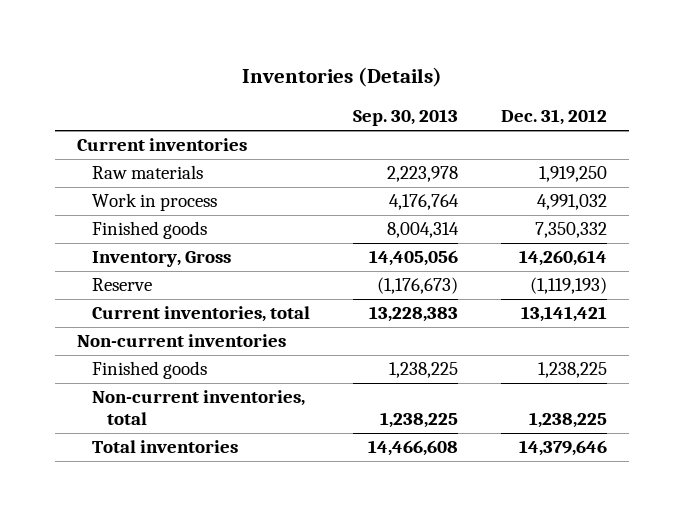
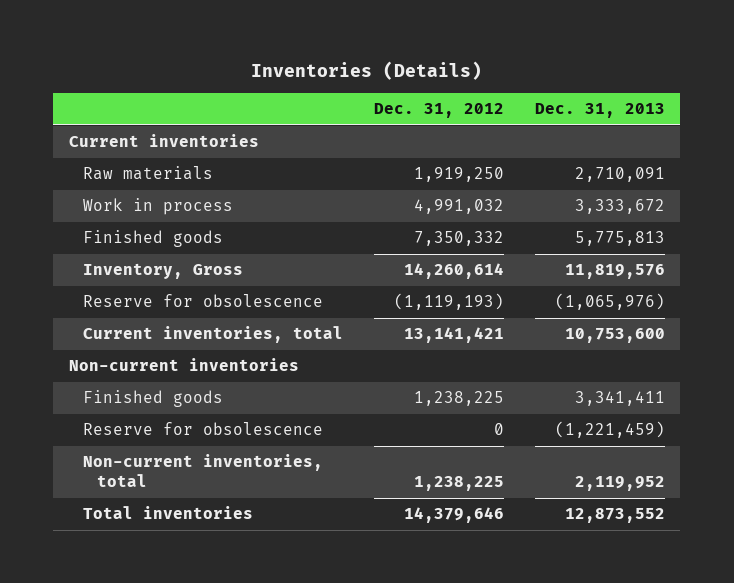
- | Sep. 30, 2013 | Dec. 31, 2012
+ | Dec. 31, 2012 | Dec. 31, 2013
- Reserve | (1,176,673) | (1,119,193)
+ Reserve for obsolescence | (1,119,193) | (1,065,976)
+ Reserve for obsolescence | 0 | (1,221,459)

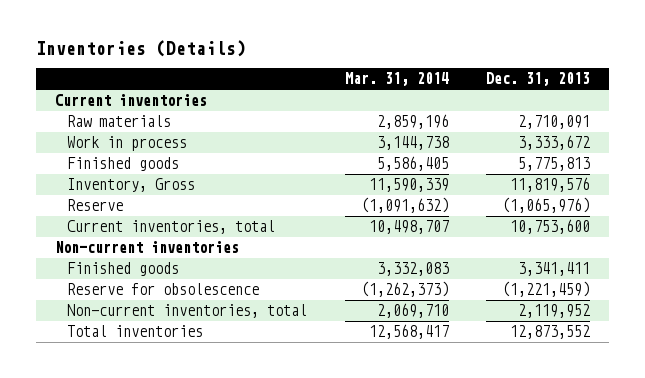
- | Dec. 31, 2012 | Dec. 31, 2013
+ | Mar. 31, 2014 | Dec. 31, 2013
- Reserve for obsolescence | (1,119,193) | (1,065,976)
+ Reserve | (1,091,632) | (1,065,976)

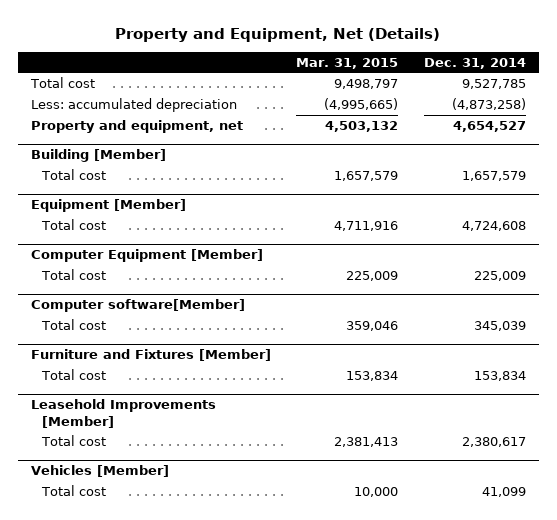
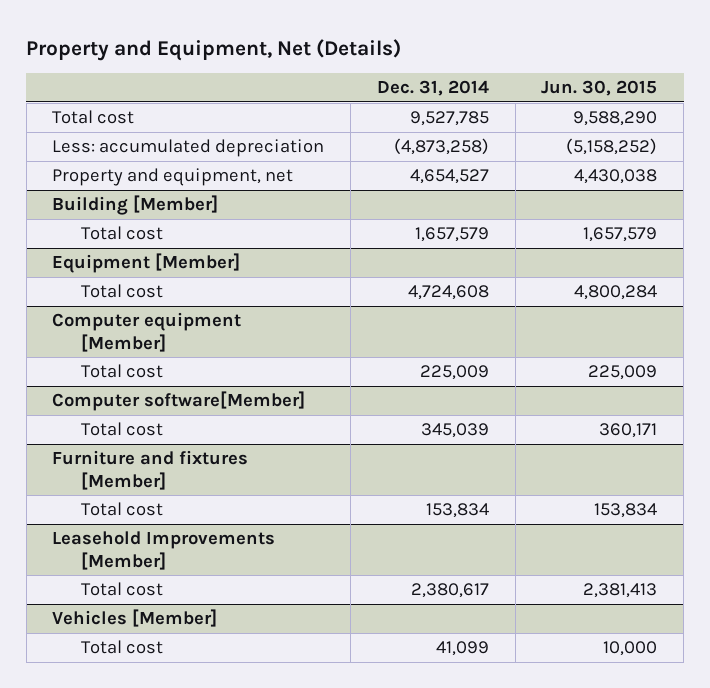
- | Mar. 31, 2015 | Dec. 31, 2014
+ | Dec. 31, 2014 | Jun. 30, 2015
- Computer Equipment [Member]
+ Computer equipment [Member]
- Furniture and Fixtures [Member]
+ Furniture and fixtures [Member]

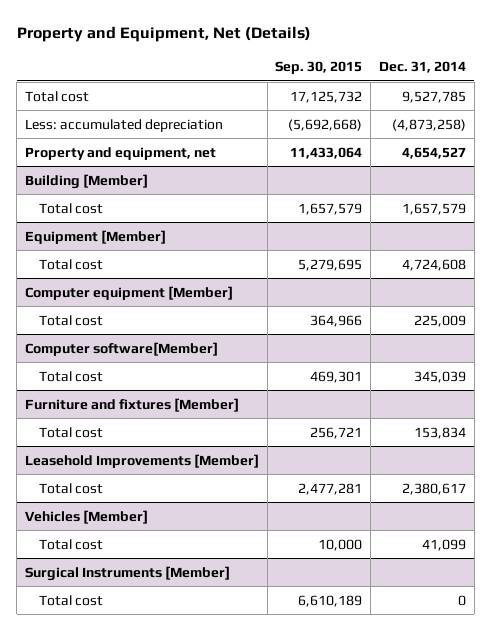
- | Dec. 31, 2014 | Jun. 30, 2015
+ | Sep. 30, 2015 | Dec. 31, 2014
+ Surgical Instruments [Member]
+ Total cost | 6,610,189 | 0

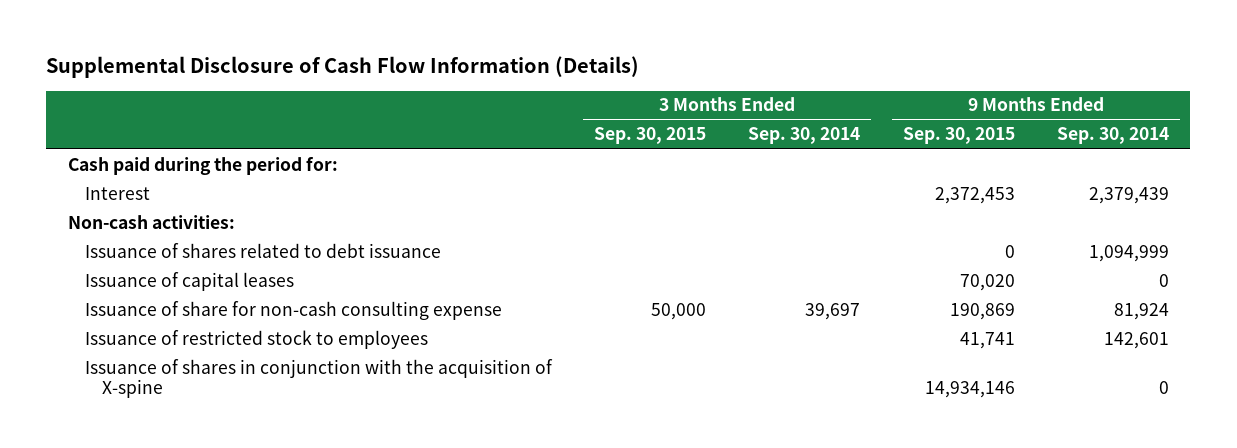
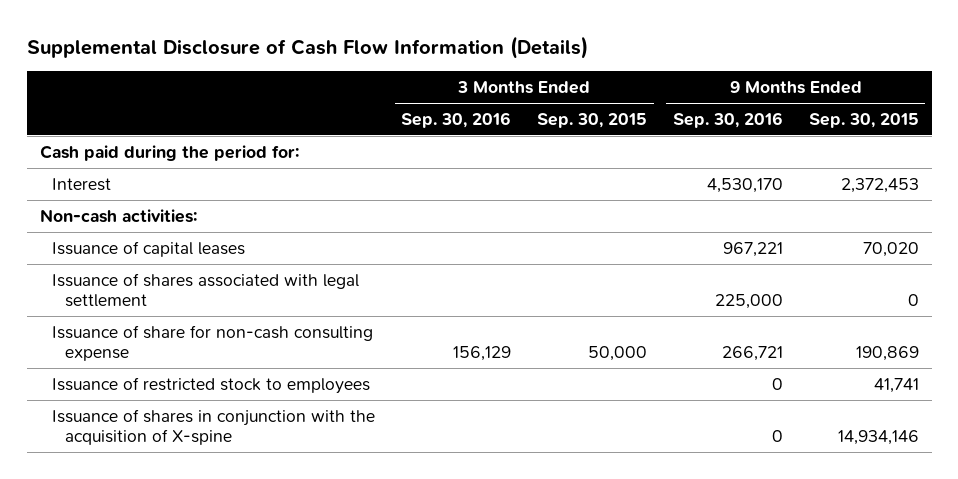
- | 3 Months Ended Sep. 30, 2015 | 3 Months Ended Sep. 30, 2014 | 9 Months Ended Sep. 30, 2015 | 9 Months Ended Sep. 30, 2014
+ | 3 Months Ended Sep. 30, 2016 | 3 Months Ended Sep. 30, 2015 | 9 Months Ended Sep. 30, 2016 | 9 Months Ended Sep. 30, 2015
- Issuance of shares related to debt issuance | | | 0 | 1,094,999
+ Issuance of shares associated with legal settlement | | | 225,000 | 0

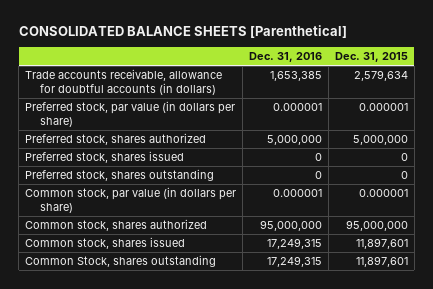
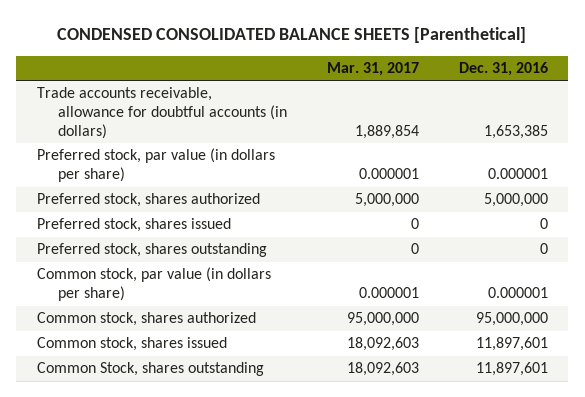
- CONSOLIDATED BALANCE SHEETS [Parenthetical]
+ CONDENSED CONSOLIDATED BALANCE SHEETS [Parenthetical]
- | Dec. 31, 2016 | Dec. 31, 2015
+ | Mar. 31, 2017 | Dec. 31, 2016
- Common stock, shares issued | 17,249,315 | 11,897,601
- Common Stock, shares outstanding | 17,249,315 | 11,897,601
+ Common stock, shares issued | 18,092,603 | 11,897,601
+ Common Stock, shares outstanding | 18,092,603 | 11,897,601

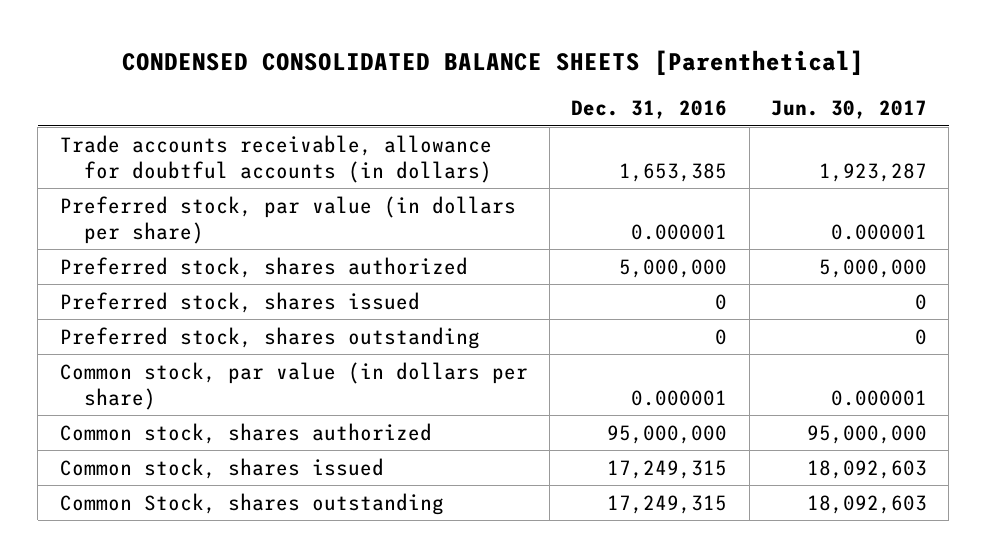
- | Mar. 31, 2017 | Dec. 31, 2016
+ | Dec. 31, 2016 | Jun. 30, 2017
- Common stock, shares issued | 18,092,603 | 11,897,601
- Common Stock, shares outstanding | 18,092,603 | 11,897,601
+ Common stock, shares issued | 17,249,315 | 18,092,603
+ Common Stock, shares outstanding | 17,249,315 | 18,092,603

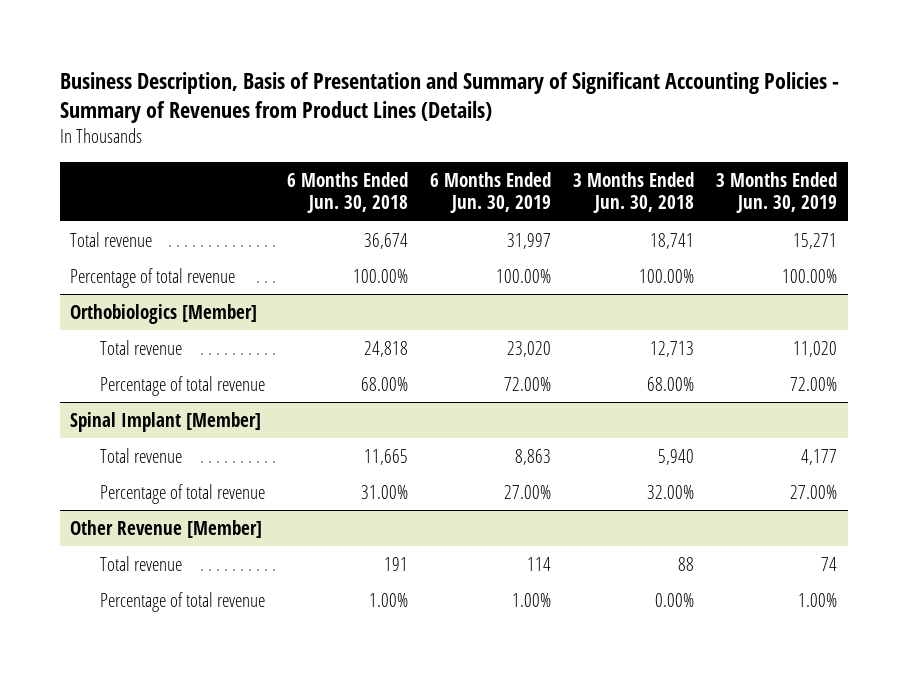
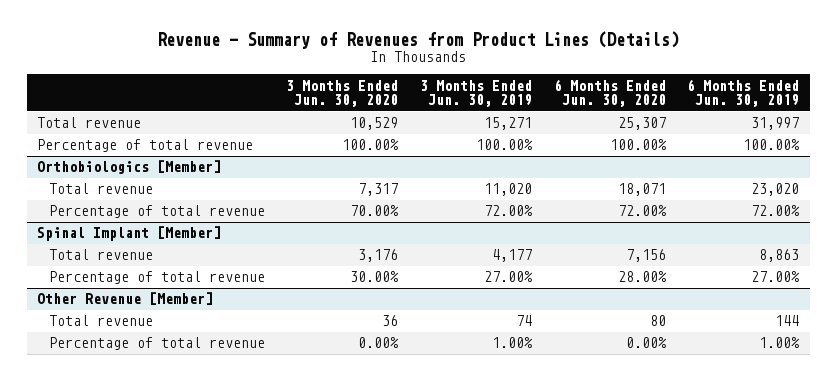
- Business Description, Basis of Presentation and Summary of Significant Accounting Policies - Summary of Revenues from Product Lines (Details)
+ Revenue - Summary of Revenues from Product Lines (Details)
- | 6 Months Ended Jun. 30, 2018 | 6 Months Ended Jun. 30, 2019 | 3 Months Ended Jun. 30, 2018 | 3 Months Ended Jun. 30, 2019
+ | 3 Months Ended Jun. 30, 2020 | 3 Months Ended Jun. 30, 2019 | 6 Months Ended Jun. 30, 2020 | 6 Months Ended Jun. 30, 2019
@ Other Revenue [Member]
- Total revenue | 191 | 114 | 88 | 74
+ Total revenue | 36 | 74 | 80 | 144

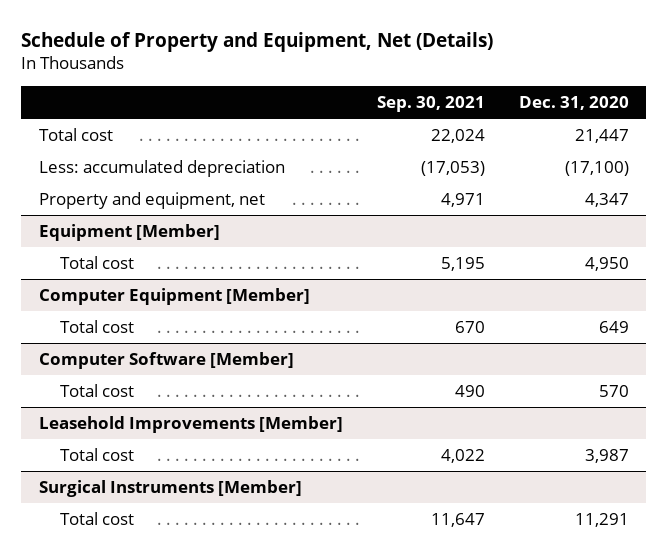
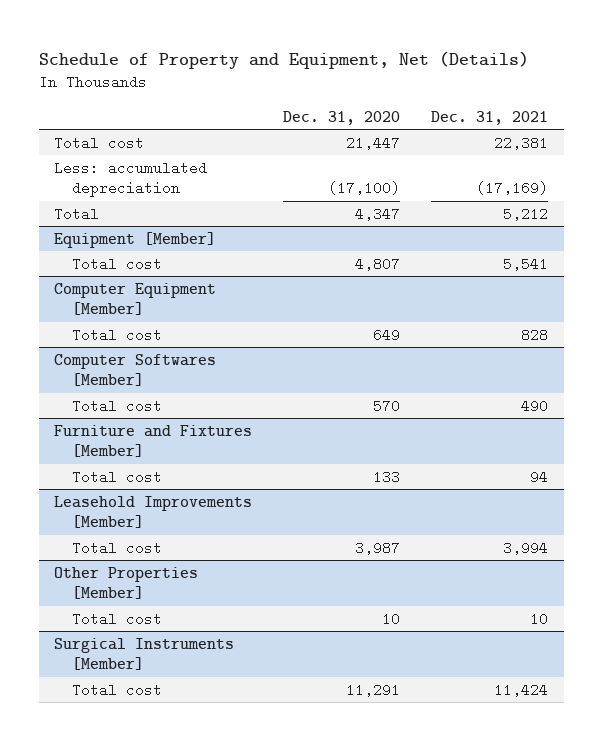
- | Sep. 30, 2021 | Dec. 31, 2020
+ | Dec. 31, 2020 | Dec. 31, 2021
- Property and equipment, net | 4,971 | 4,347
+ Total | 4,347 | 5,212
@ Equipment [Member]
- Total cost | 5,195 | 4,950
+ Total cost | 4,807 | 5,541
- Computer Software [Member]
+ Computer Softwares [Member]
+ Furniture and Fixtures [Member]
+ Total cost | 133 | 94
+ Other Properties [Member]
+ Total cost | 10 | 10

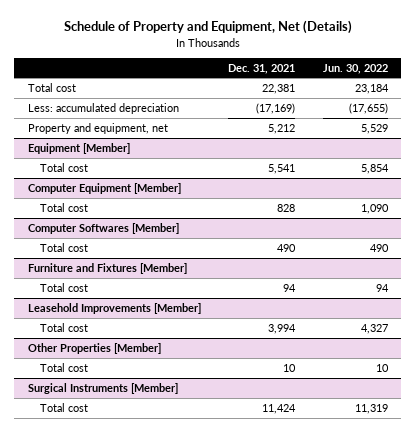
- | Dec. 31, 2020 | Dec. 31, 2021
+ | Dec. 31, 2021 | Jun. 30, 2022
- Total | 4,347 | 5,212
+ Property and equipment, net | 5,212 | 5,529

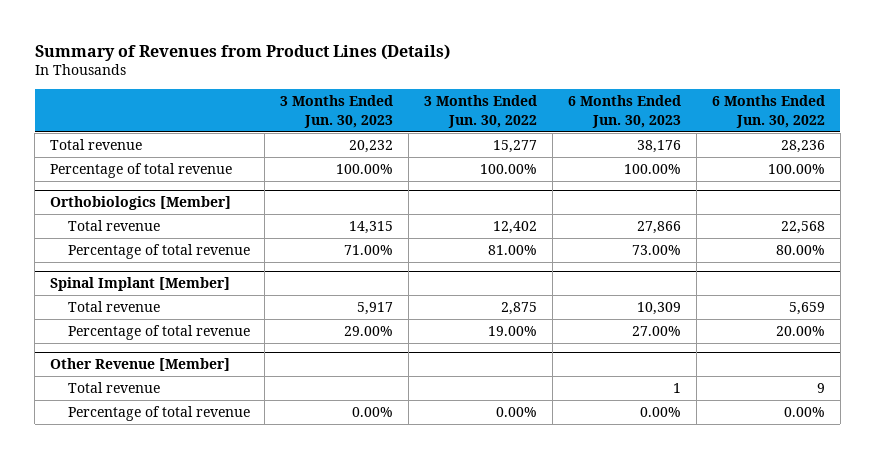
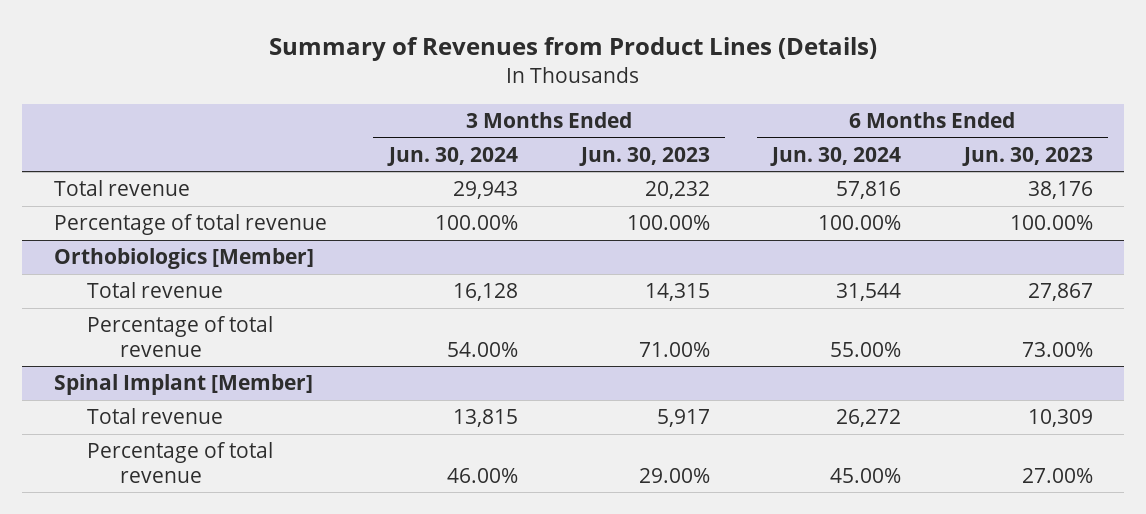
- | 3 Months Ended Jun. 30, 2023 | 3 Months Ended Jun. 30, 2022 | 6 Months Ended Jun. 30, 2023 | 6 Months Ended Jun. 30, 2022
+ | 3 Months Ended Jun. 30, 2024 | 3 Months Ended Jun. 30, 2023 | 6 Months Ended Jun. 30, 2024 | 6 Months Ended Jun. 30, 2023
@ Orthobiologics [Member]
- Total revenue | 14,315 | 12,402 | 27,866 | 22,568
+ Total revenue | 16,128 | 14,315 | 31,544 | 27,867
- Other Revenue [Member]
- Total revenue | | | 1 | 9
- Percentage of total revenue | 0.00% | 0.00% | 0.00% | 0.00%

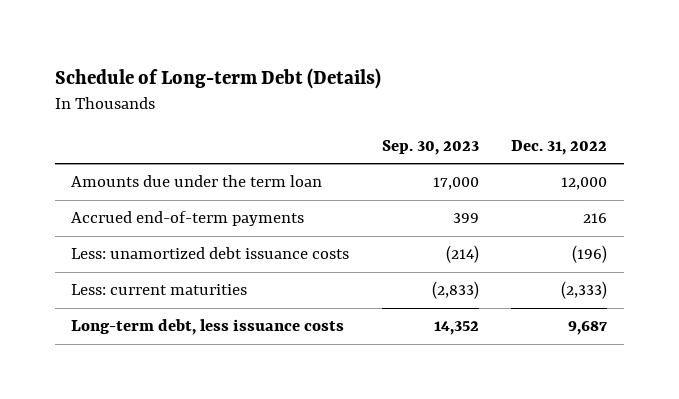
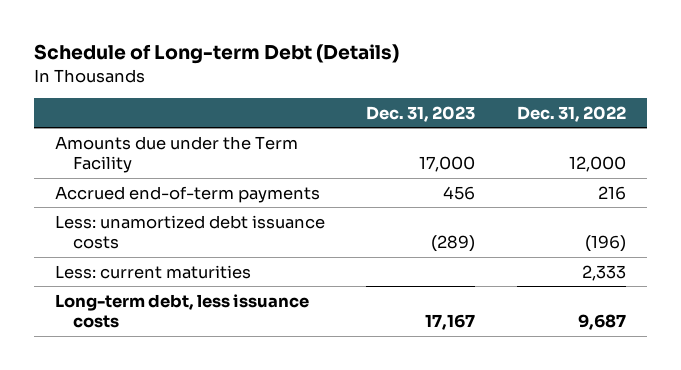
- | Sep. 30, 2023 | Dec. 31, 2022
+ | Dec. 31, 2023 | Dec. 31, 2022
- Amounts due under the term loan | 17,000 | 12,000
+ Amounts due under the Term Facility | 17,000 | 12,000
- Less: current maturities | (2,833) | (2,333)
+ Less: current maturities | | 2,333

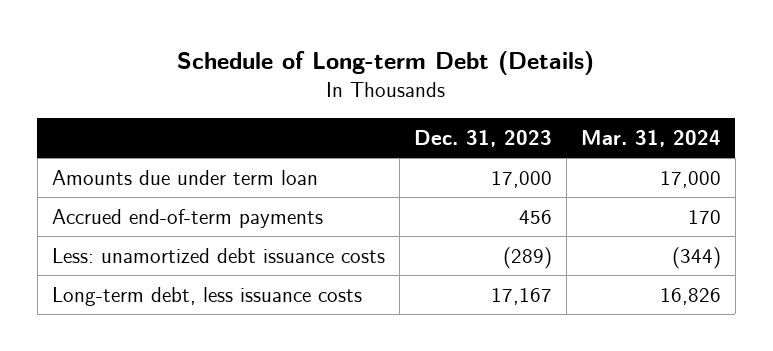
- | Dec. 31, 2023 | Dec. 31, 2022
+ | Dec. 31, 2023 | Mar. 31, 2024
- Amounts due under the Term Facility | 17,000 | 12,000
+ Amounts due under term loan | 17,000 | 17,000
- Less: current maturities | | 2,333

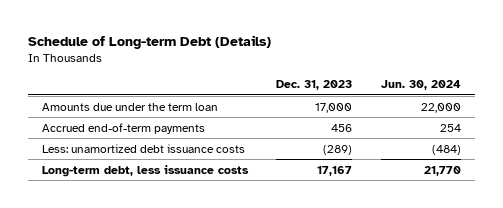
- | Dec. 31, 2023 | Mar. 31, 2024
+ | Dec. 31, 2023 | Jun. 30, 2024
- Amounts due under term loan | 17,000 | 17,000
+ Amounts due under the term loan | 17,000 | 22,000

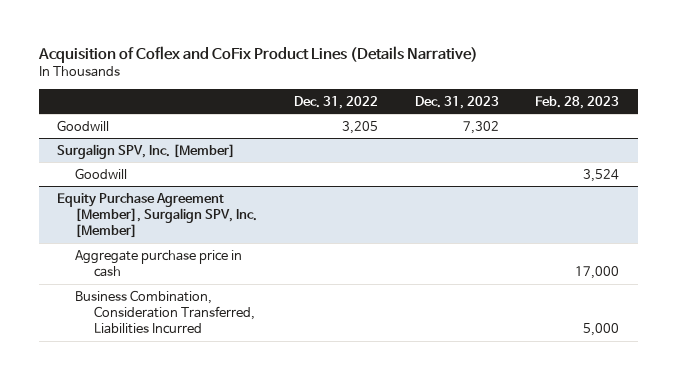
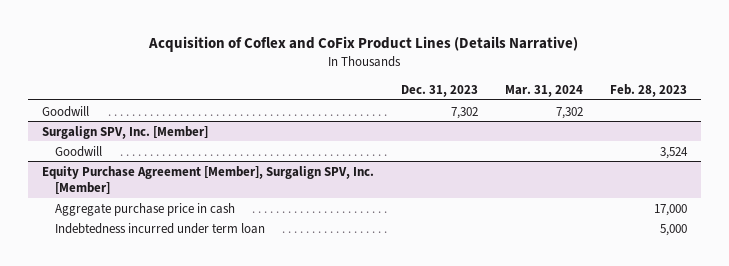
- | Dec. 31, 2022 | Dec. 31, 2023 | Feb. 28, 2023
+ | Dec. 31, 2023 | Mar. 31, 2024 | Feb. 28, 2023
@ Equity Purchase Agreement [Member], Surgalign SPV, Inc. [Member]
- Business Combination, Consideration Transferred, Liabilities Incurred | | | 5,000
+ Indebtedness incurred under term loan | | | 5,000

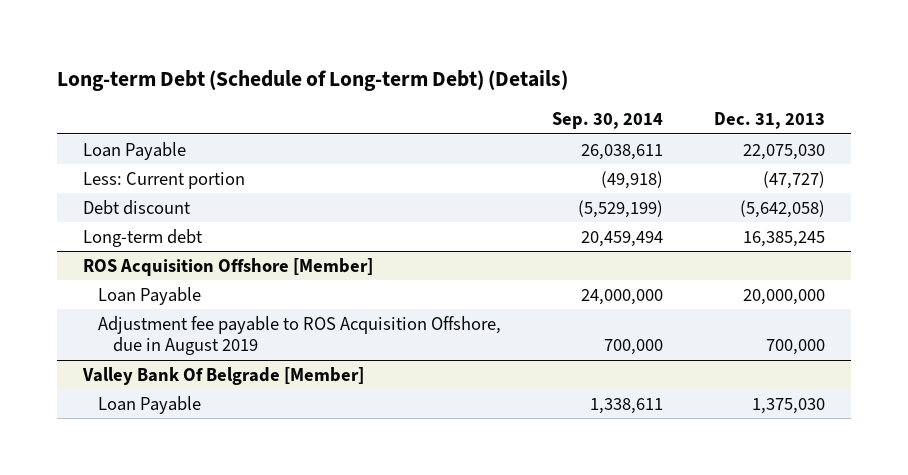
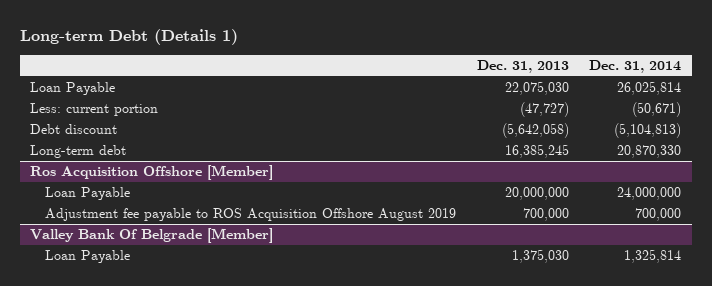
- Long-term Debt (Schedule of Long-term Debt) (Details)
+ Long-term Debt (Details 1)
- | Sep. 30, 2014 | Dec. 31, 2013
+ | Dec. 31, 2013 | Dec. 31, 2014
- Less: Current portion | (49,918) | (47,727)
+ Less: current portion | (47,727) | (50,671)
- ROS Acquisition Offshore [Member]
+ Ros Acquisition Offshore [Member]
- Adjustment fee payable to ROS Acquisition Offshore, due in August 2019 | 700,000 | 700,000
+ Adjustment fee payable to ROS Acquisition Offshore August 2019 | 700,000 | 700,000

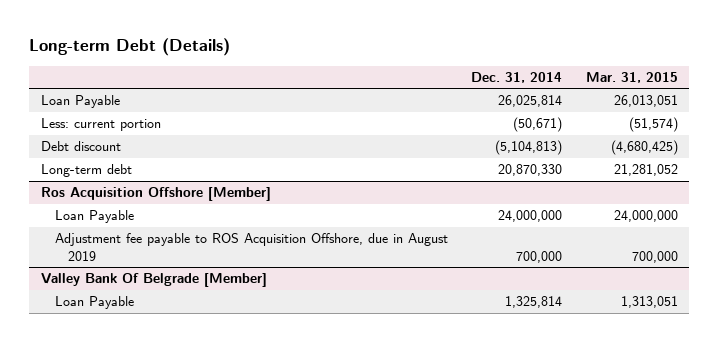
- Long-term Debt (Details 1)
+ Long-term Debt (Details)
- | Dec. 31, 2013 | Dec. 31, 2014
+ | Dec. 31, 2014 | Mar. 31, 2015
@ Ros Acquisition Offshore [Member]
- Adjustment fee payable to ROS Acquisition Offshore August 2019 | 700,000 | 700,000
+ Adjustment fee payable to ROS Acquisition Offshore, due in August 2019 | 700,000 | 700,000

